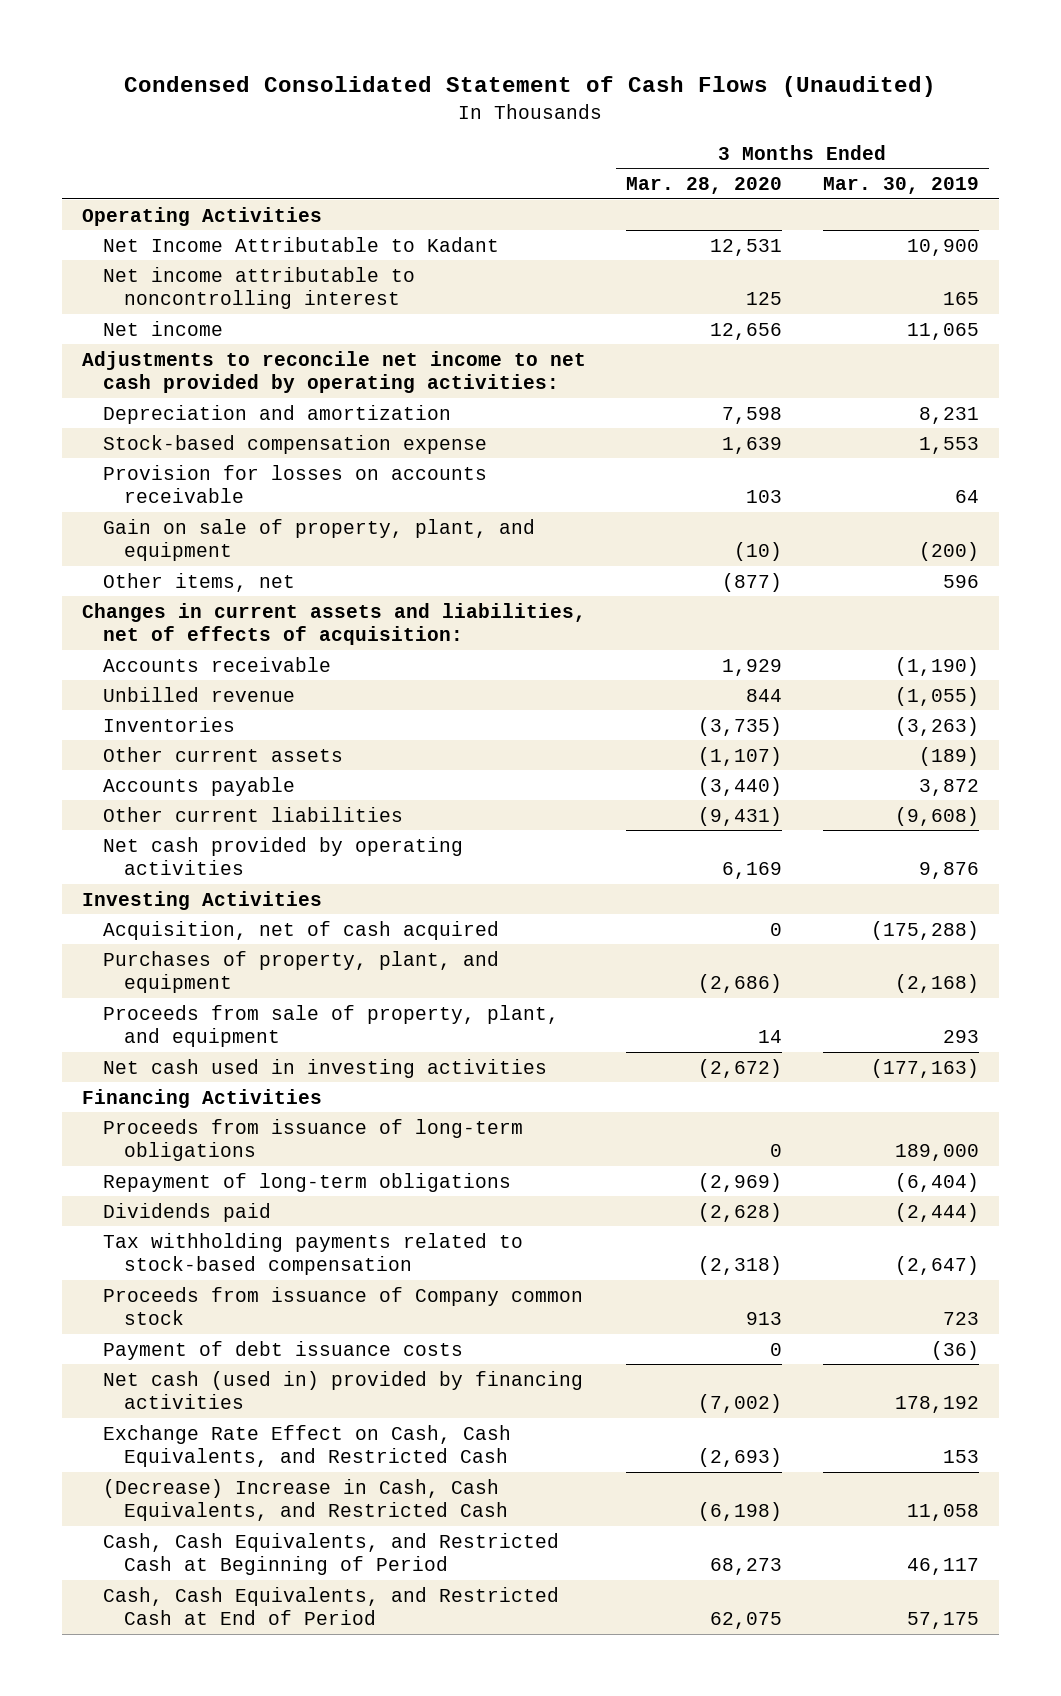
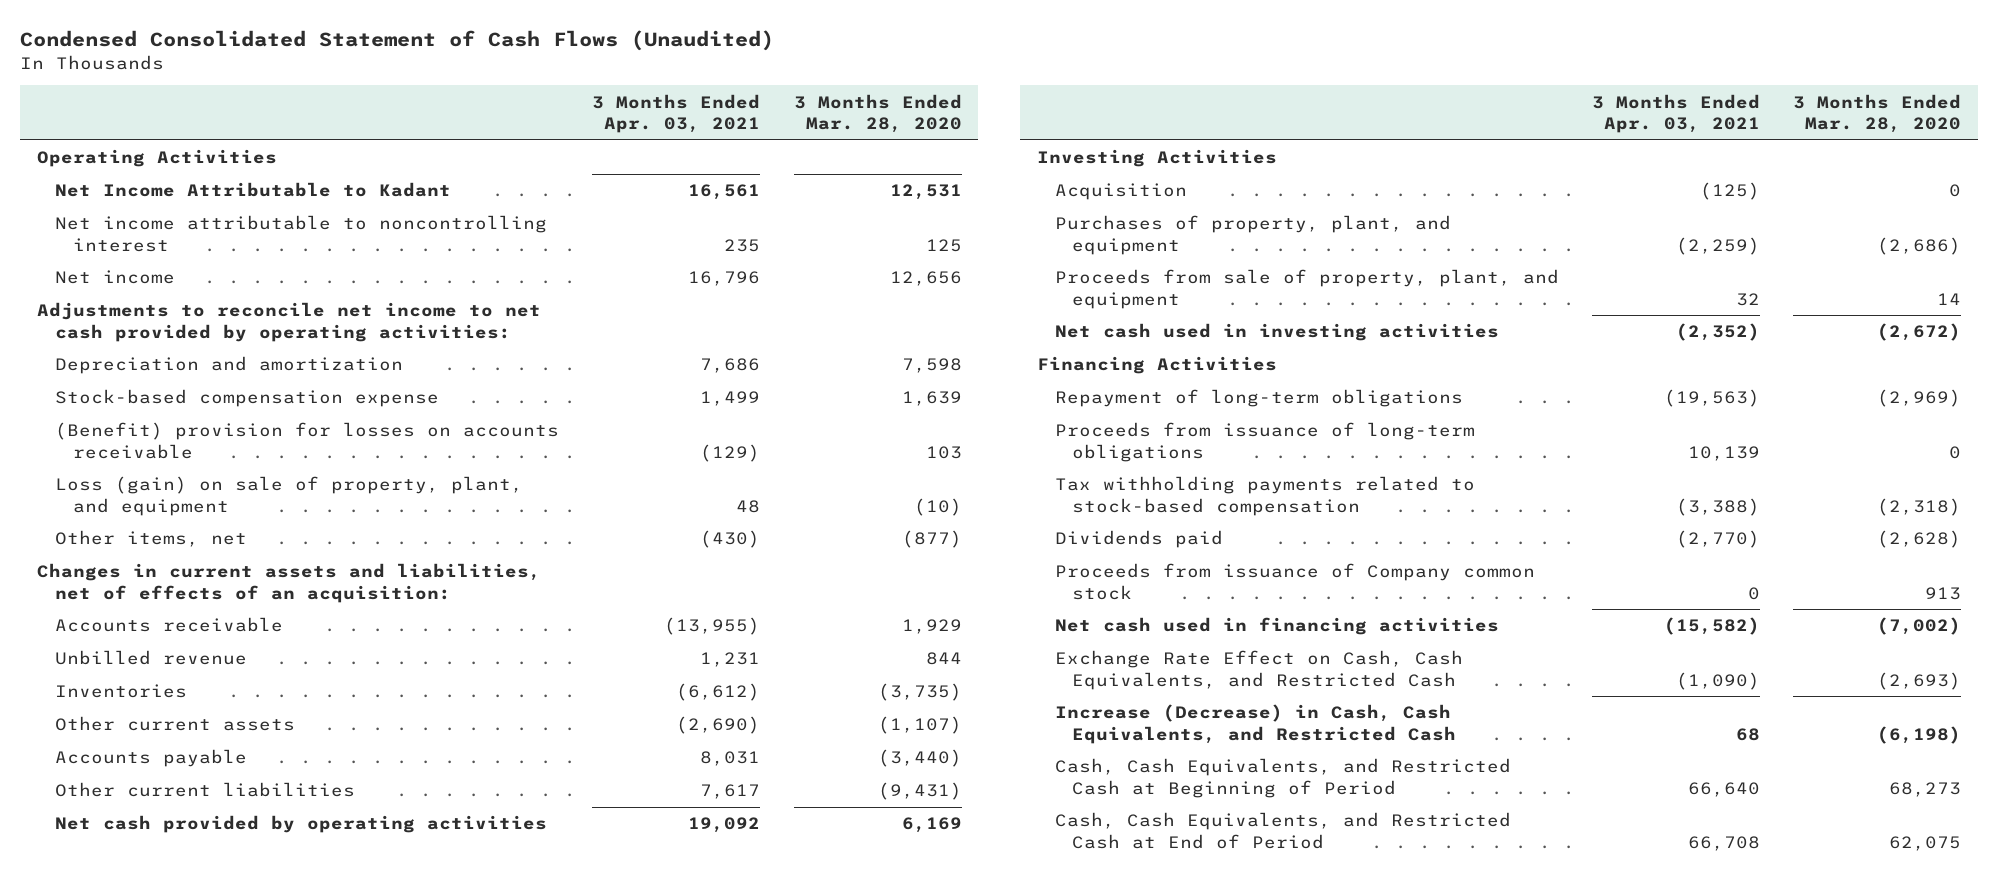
- | 3 Months Ended Mar. 28, 2020 | 3 Months Ended Mar. 30, 2019
+ | 3 Months Ended Apr. 03, 2021 | 3 Months Ended Mar. 28, 2020
- Provision for losses on accounts receivable | 103 | 64
- Gain on sale of property, plant, and equipment | (10) | (200)
+ (Benefit) provision for losses on accounts receivable | (129) | 103
+ Loss (gain) on sale of property, plant, and equipment | 48 | (10)
- Changes in current assets and liabilities, net of effects of acquisition:
+ Changes in current assets and liabilities, net of effects of an acquisition:
- Acquisition, net of cash acquired | 0 | (175,288)
+ Acquisition | (125) | 0
moved down: Proceeds from issuance of long-term obligations | 10,139 | 0
moved down: Dividends paid | (2,770) | (2,628)
- Payment of debt issuance costs | 0 | (36)
- Net cash (used in) provided by financing activities | (7,002) | 178,192
+ Net cash used in financing activities | (15,582) | (7,002)
- (Decrease) Increase in Cash, Cash Equivalents, and Restricted Cash | (6,198) | 11,058
+ Increase (Decrease) in Cash, Cash Equivalents, and Restricted Cash | 68 | (6,198)

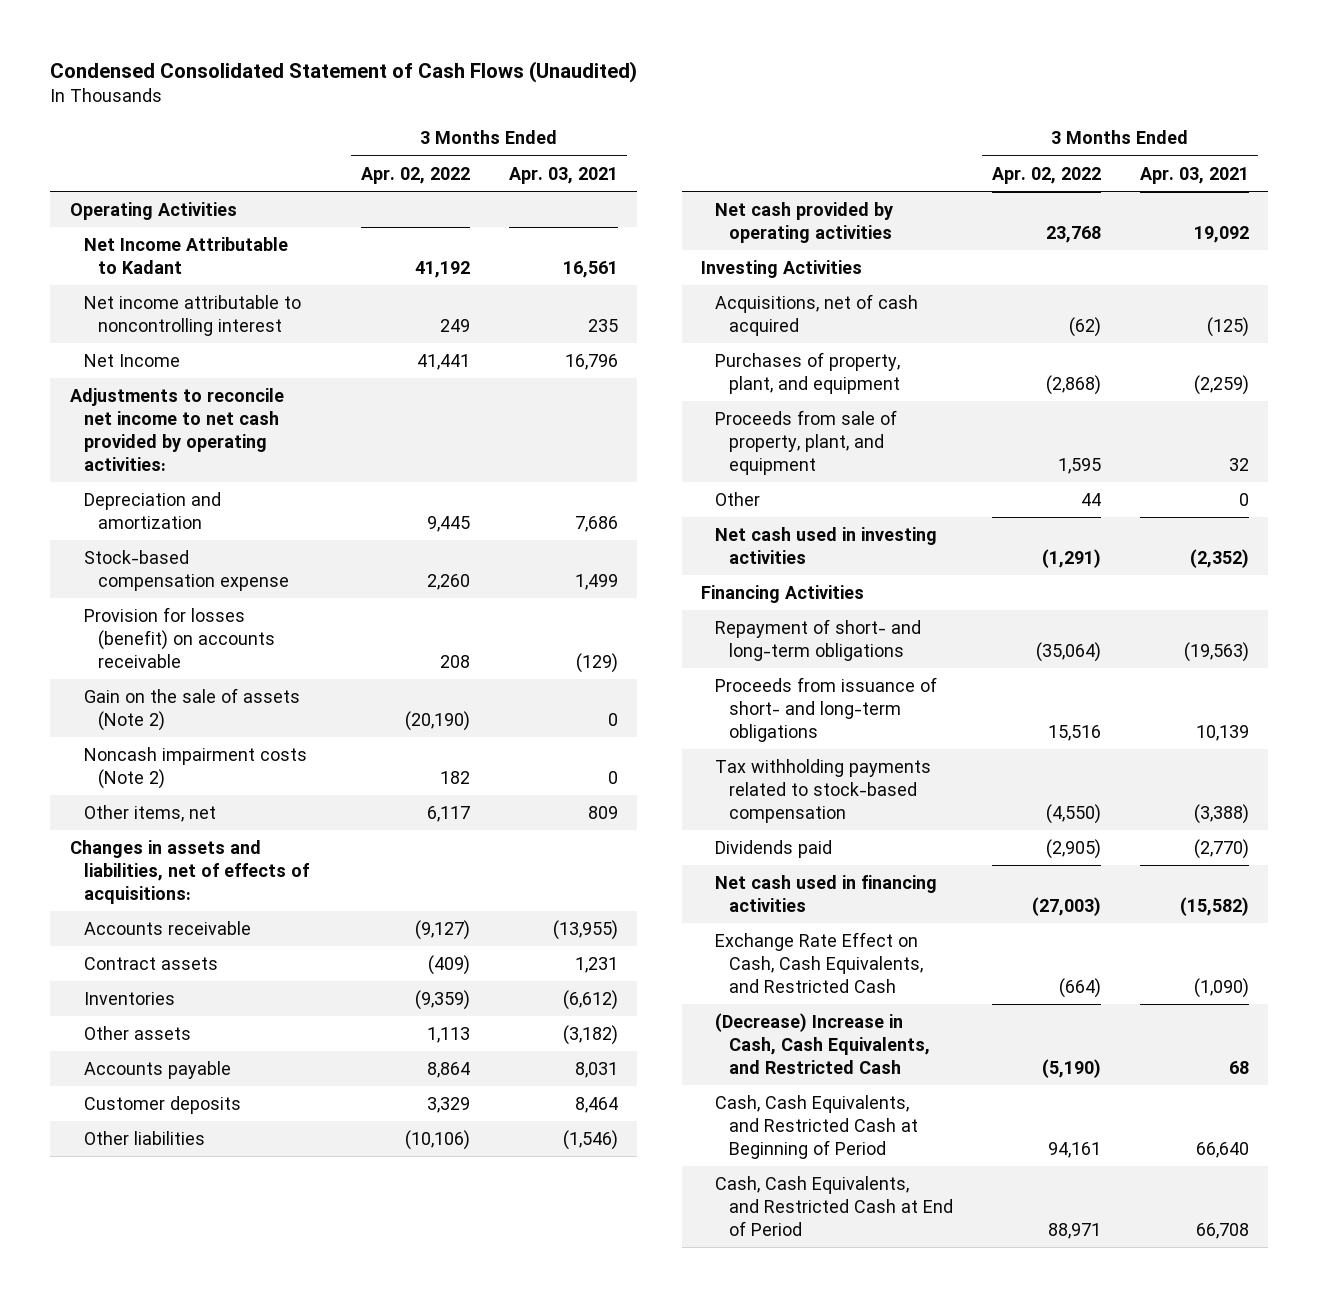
- | 3 Months Ended Apr. 03, 2021 | 3 Months Ended Mar. 28, 2020
+ | 3 Months Ended Apr. 02, 2022 | 3 Months Ended Apr. 03, 2021
- Net income | 16,796 | 12,656
+ Net Income | 41,441 | 16,796
- (Benefit) provision for losses on accounts receivable | (129) | 103
- Loss (gain) on sale of property, plant, and equipment | 48 | (10)
- Other items, net | (430) | (877)
- Changes in current assets and liabilities, net of effects of an acquisition:
+ Provision for losses (benefit) on accounts receivable | 208 | (129)
+ Gain on the sale of assets (Note 2) | (20,190) | 0
+ Noncash impairment costs (Note 2) | 182 | 0
+ Other items, net | 6,117 | 809
+ Changes in assets and liabilities, net of effects of acquisitions:
- Unbilled revenue | 1,231 | 844
+ Contract assets | (409) | 1,231
- Other current assets | (2,690) | (1,107)
+ Other assets | 1,113 | (3,182)
- Other current liabilities | 7,617 | (9,431)
+ Customer deposits | 3,329 | 8,464
+ Other liabilities | (10,106) | (1,546)
- Acquisition | (125) | 0
+ Acquisitions, net of cash acquired | (62) | (125)
+ Other | 44 | 0
- Repayment of long-term obligations | (19,563) | (2,969)
- Proceeds from issuance of long-term obligations | 10,139 | 0
+ Repayment of short- and long-term obligations | (35,064) | (19,563)
+ Proceeds from issuance of short- and long-term obligations | 15,516 | 10,139
- Proceeds from issuance of Company common stock | 0 | 913
- Increase (Decrease) in Cash, Cash Equivalents, and Restricted Cash | 68 | (6,198)
+ (Decrease) Increase in Cash, Cash Equivalents, and Restricted Cash | (5,190) | 68

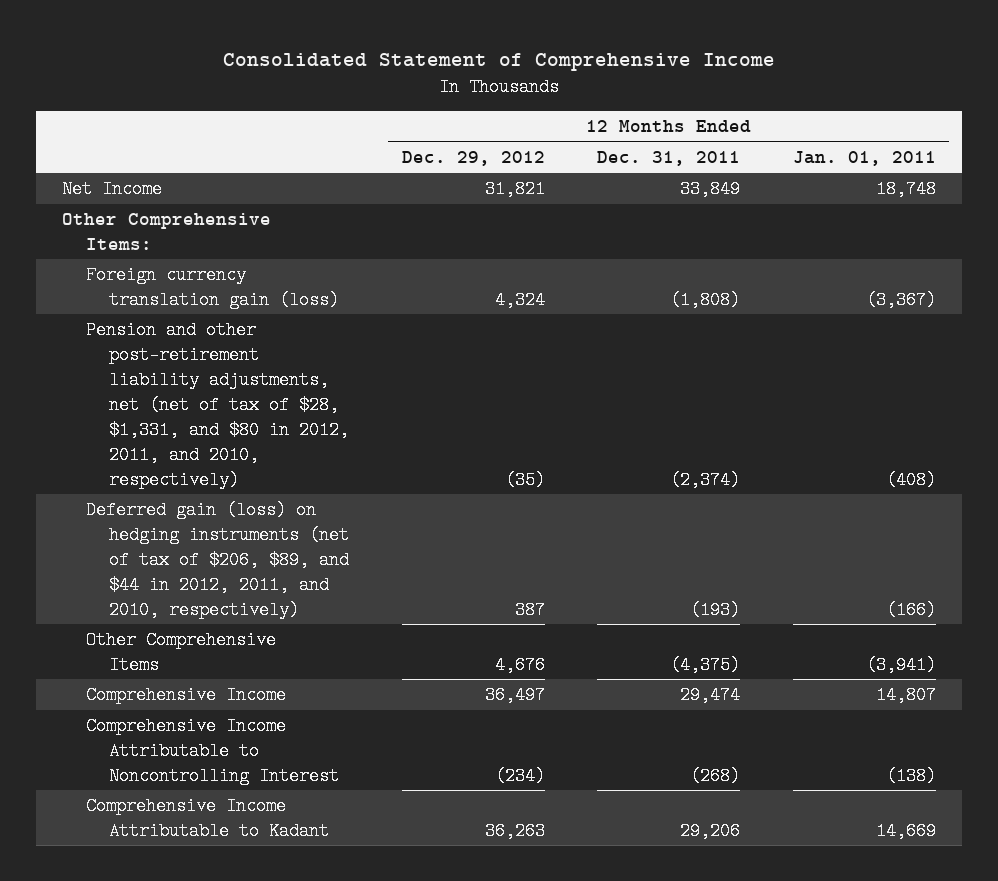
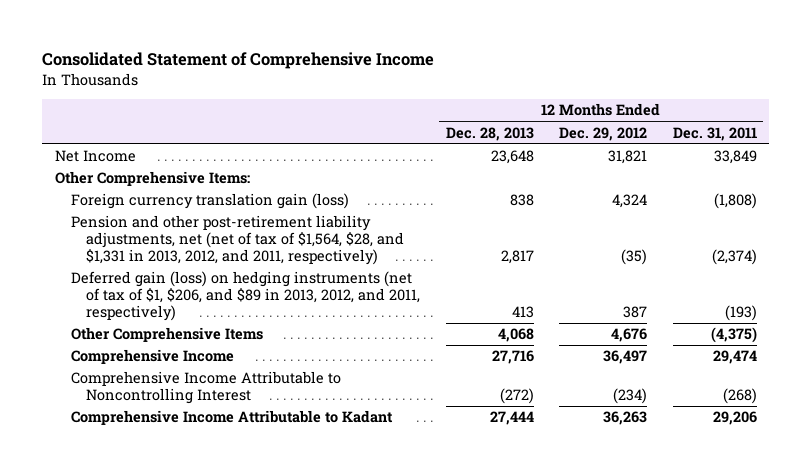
- | 12 Months Ended Dec. 29, 2012 | 12 Months Ended Dec. 31, 2011 | 12 Months Ended Jan. 01, 2011
+ | 12 Months Ended Dec. 28, 2013 | 12 Months Ended Dec. 29, 2012 | 12 Months Ended Dec. 31, 2011
- Pension and other post-retirement liability adjustments, net (net of tax of $28, $1,331, and $80 in 2012, 2011, and 2010, respectively) | (35) | (2,374) | (408)
- Deferred gain (loss) on hedging instruments (net of tax of $206, $89, and $44 in 2012, 2011, and 2010, respectively) | 387 | (193) | (166)
+ Pension and other post-retirement liability adjustments, net (net of tax of $1,564, $28, and $1,331 in 2013, 2012, and 2011, respectively) | 2,817 | (35) | (2,374)
+ Deferred gain (loss) on hedging instruments (net of tax of $1, $206, and $89 in 2013, 2012, and 2011, respectively) | 413 | 387 | (193)

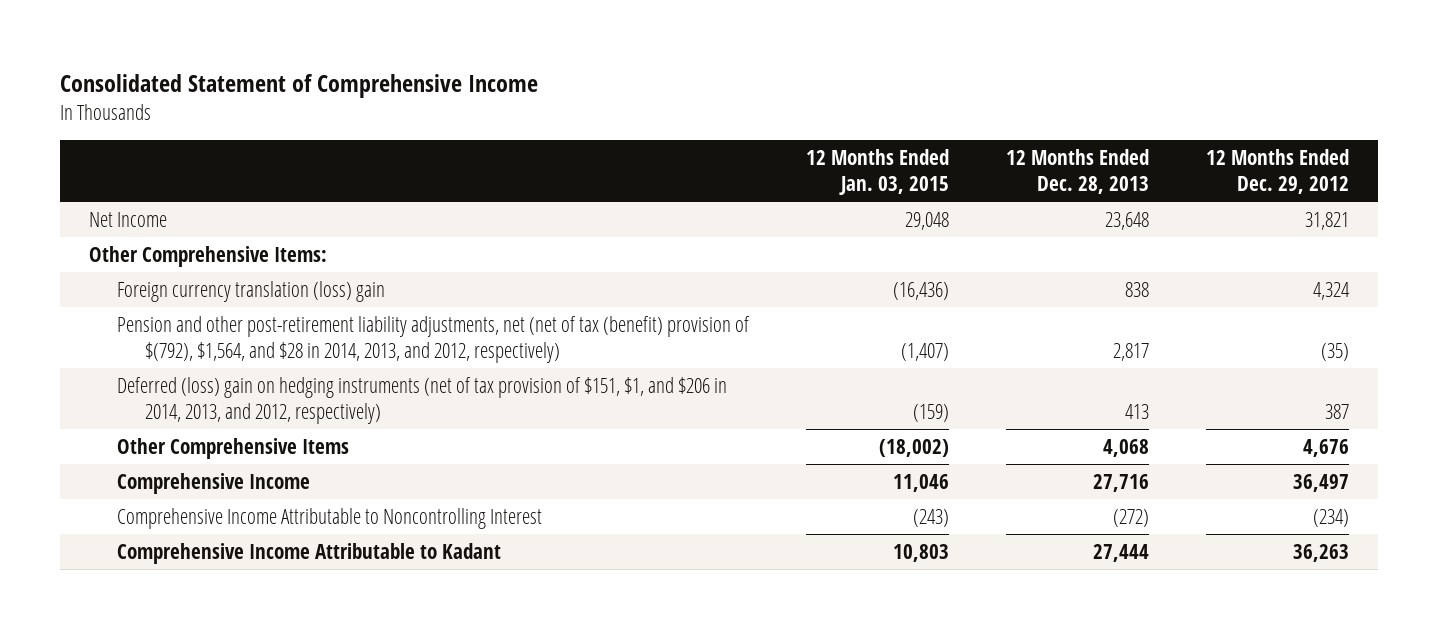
- | 12 Months Ended Dec. 28, 2013 | 12 Months Ended Dec. 29, 2012 | 12 Months Ended Dec. 31, 2011
+ | 12 Months Ended Jan. 03, 2015 | 12 Months Ended Dec. 28, 2013 | 12 Months Ended Dec. 29, 2012
- Foreign currency translation gain (loss) | 838 | 4,324 | (1,808)
- Pension and other post-retirement liability adjustments, net (net of tax of $1,564, $28, and $1,331 in 2013, 2012, and 2011, respectively) | 2,817 | (35) | (2,374)
- Deferred gain (loss) on hedging instruments (net of tax of $1, $206, and $89 in 2013, 2012, and 2011, respectively) | 413 | 387 | (193)
+ Foreign currency translation (loss) gain | (16,436) | 838 | 4,324
+ Pension and other post-retirement liability adjustments, net (net of tax (benefit) provision of $(792), $1,564, and $28 in 2014, 2013, and 2012, respectively) | (1,407) | 2,817 | (35)
+ Deferred (loss) gain on hedging instruments (net of tax provision of $151, $1, and $206 in 2014, 2013, and 2012, respectively) | (159) | 413 | 387

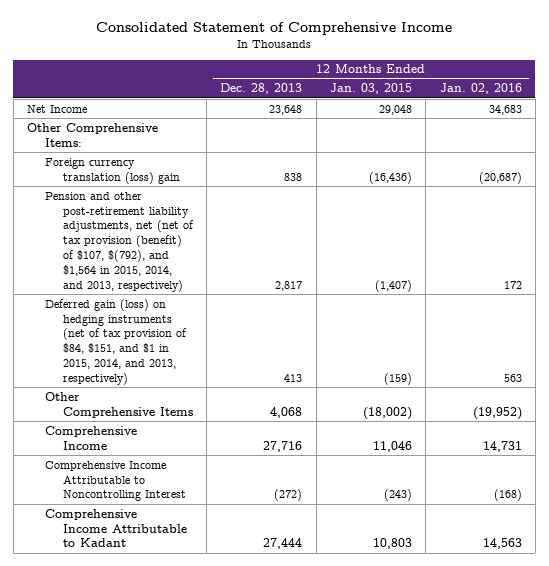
- | 12 Months Ended Jan. 03, 2015 | 12 Months Ended Dec. 28, 2013 | 12 Months Ended Dec. 29, 2012
+ | 12 Months Ended Dec. 28, 2013 | 12 Months Ended Jan. 03, 2015 | 12 Months Ended Jan. 02, 2016
- Pension and other post-retirement liability adjustments, net (net of tax (benefit) provision of $(792), $1,564, and $28 in 2014, 2013, and 2012, respectively) | (1,407) | 2,817 | (35)
- Deferred (loss) gain on hedging instruments (net of tax provision of $151, $1, and $206 in 2014, 2013, and 2012, respectively) | (159) | 413 | 387
+ Pension and other post-retirement liability adjustments, net (net of tax provision (benefit) of $107, $(792), and $1,564 in 2015, 2014, and 2013, respectively) | 2,817 | (1,407) | 172
+ Deferred gain (loss) on hedging instruments (net of tax provision of $84, $151, and $1 in 2015, 2014, and 2013, respectively) | 413 | (159) | 563

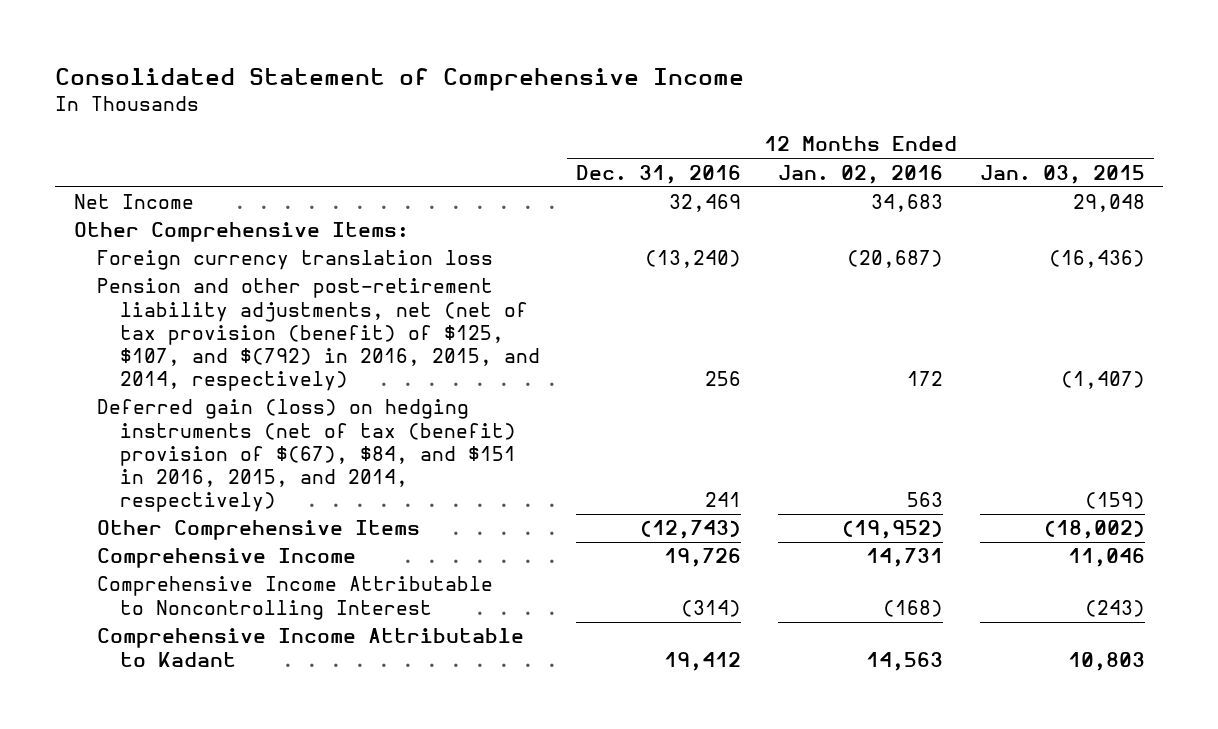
- | 12 Months Ended Dec. 28, 2013 | 12 Months Ended Jan. 03, 2015 | 12 Months Ended Jan. 02, 2016
+ | 12 Months Ended Dec. 31, 2016 | 12 Months Ended Jan. 02, 2016 | 12 Months Ended Jan. 03, 2015
- Foreign currency translation (loss) gain | 838 | (16,436) | (20,687)
- Pension and other post-retirement liability adjustments, net (net of tax provision (benefit) of $107, $(792), and $1,564 in 2015, 2014, and 2013, respectively) | 2,817 | (1,407) | 172
- Deferred gain (loss) on hedging instruments (net of tax provision of $84, $151, and $1 in 2015, 2014, and 2013, respectively) | 413 | (159) | 563
+ Foreign currency translation loss | (13,240) | (20,687) | (16,436)
+ Pension and other post-retirement liability adjustments, net (net of tax provision (benefit) of $125, $107, and $(792) in 2016, 2015, and 2014, respectively) | 256 | 172 | (1,407)
+ Deferred gain (loss) on hedging instruments (net of tax (benefit) provision of $(67), $84, and $151 in 2016, 2015, and 2014, respectively) | 241 | 563 | (159)

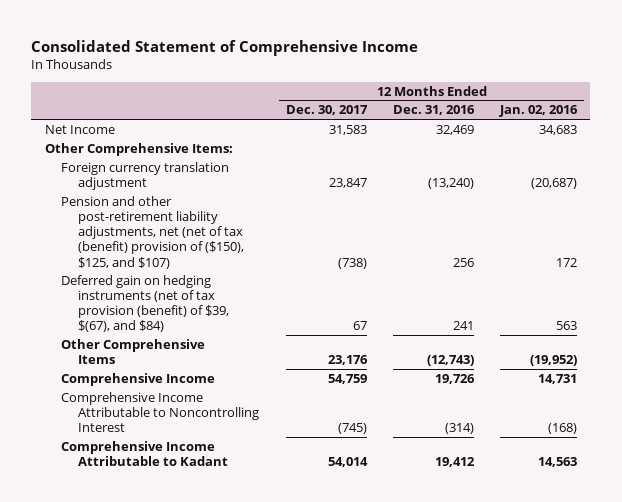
- | 12 Months Ended Dec. 31, 2016 | 12 Months Ended Jan. 02, 2016 | 12 Months Ended Jan. 03, 2015
+ | 12 Months Ended Dec. 30, 2017 | 12 Months Ended Dec. 31, 2016 | 12 Months Ended Jan. 02, 2016
- Foreign currency translation loss | (13,240) | (20,687) | (16,436)
- Pension and other post-retirement liability adjustments, net (net of tax provision (benefit) of $125, $107, and $(792) in 2016, 2015, and 2014, respectively) | 256 | 172 | (1,407)
- Deferred gain (loss) on hedging instruments (net of tax (benefit) provision of $(67), $84, and $151 in 2016, 2015, and 2014, respectively) | 241 | 563 | (159)
+ Foreign currency translation adjustment | 23,847 | (13,240) | (20,687)
+ Pension and other post-retirement liability adjustments, net (net of tax (benefit) provision of ($150), $125, and $107) | (738) | 256 | 172
+ Deferred gain on hedging instruments (net of tax provision (benefit) of $39, $(67), and $84) | 67 | 241 | 563

